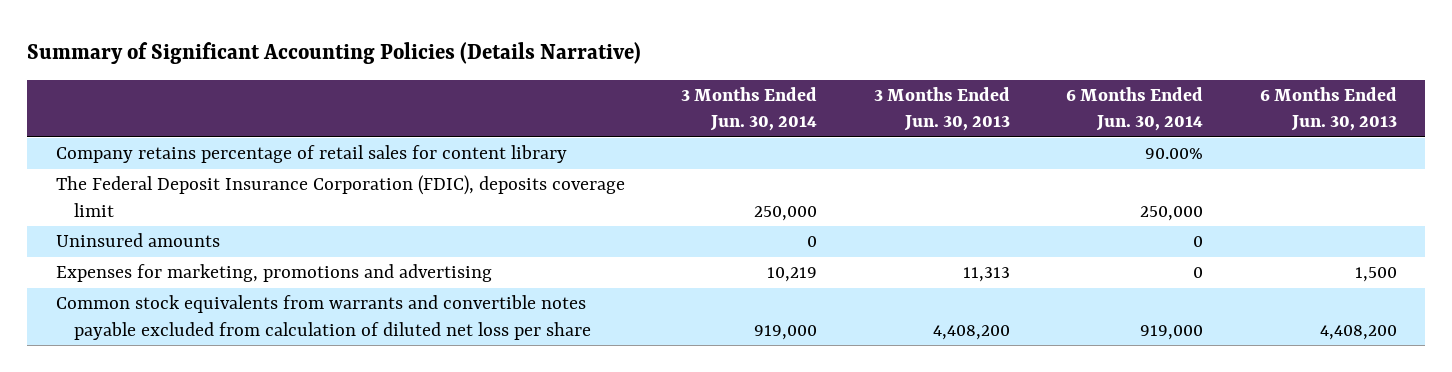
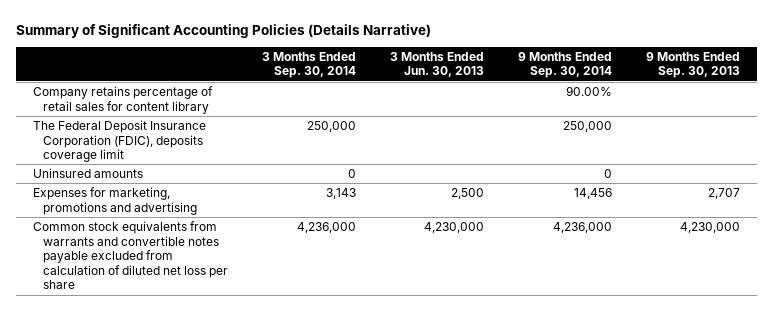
- | 3 Months Ended Jun. 30, 2014 | 3 Months Ended Jun. 30, 2013 | 6 Months Ended Jun. 30, 2014 | 6 Months Ended Jun. 30, 2013
+ | 3 Months Ended Sep. 30, 2014 | 3 Months Ended Jun. 30, 2013 | 9 Months Ended Sep. 30, 2014 | 9 Months Ended Sep. 30, 2013
- Expenses for marketing, promotions and advertising | 10,219 | 11,313 | 0 | 1,500
- Common stock equivalents from warrants and convertible notes payable excluded from calculation of diluted net loss per share | 919,000 | 4,408,200 | 919,000 | 4,408,200
+ Expenses for marketing, promotions and advertising | 3,143 | 2,500 | 14,456 | 2,707
+ Common stock equivalents from warrants and convertible notes payable excluded from calculation of diluted net loss per share | 4,236,000 | 4,230,000 | 4,236,000 | 4,230,000

